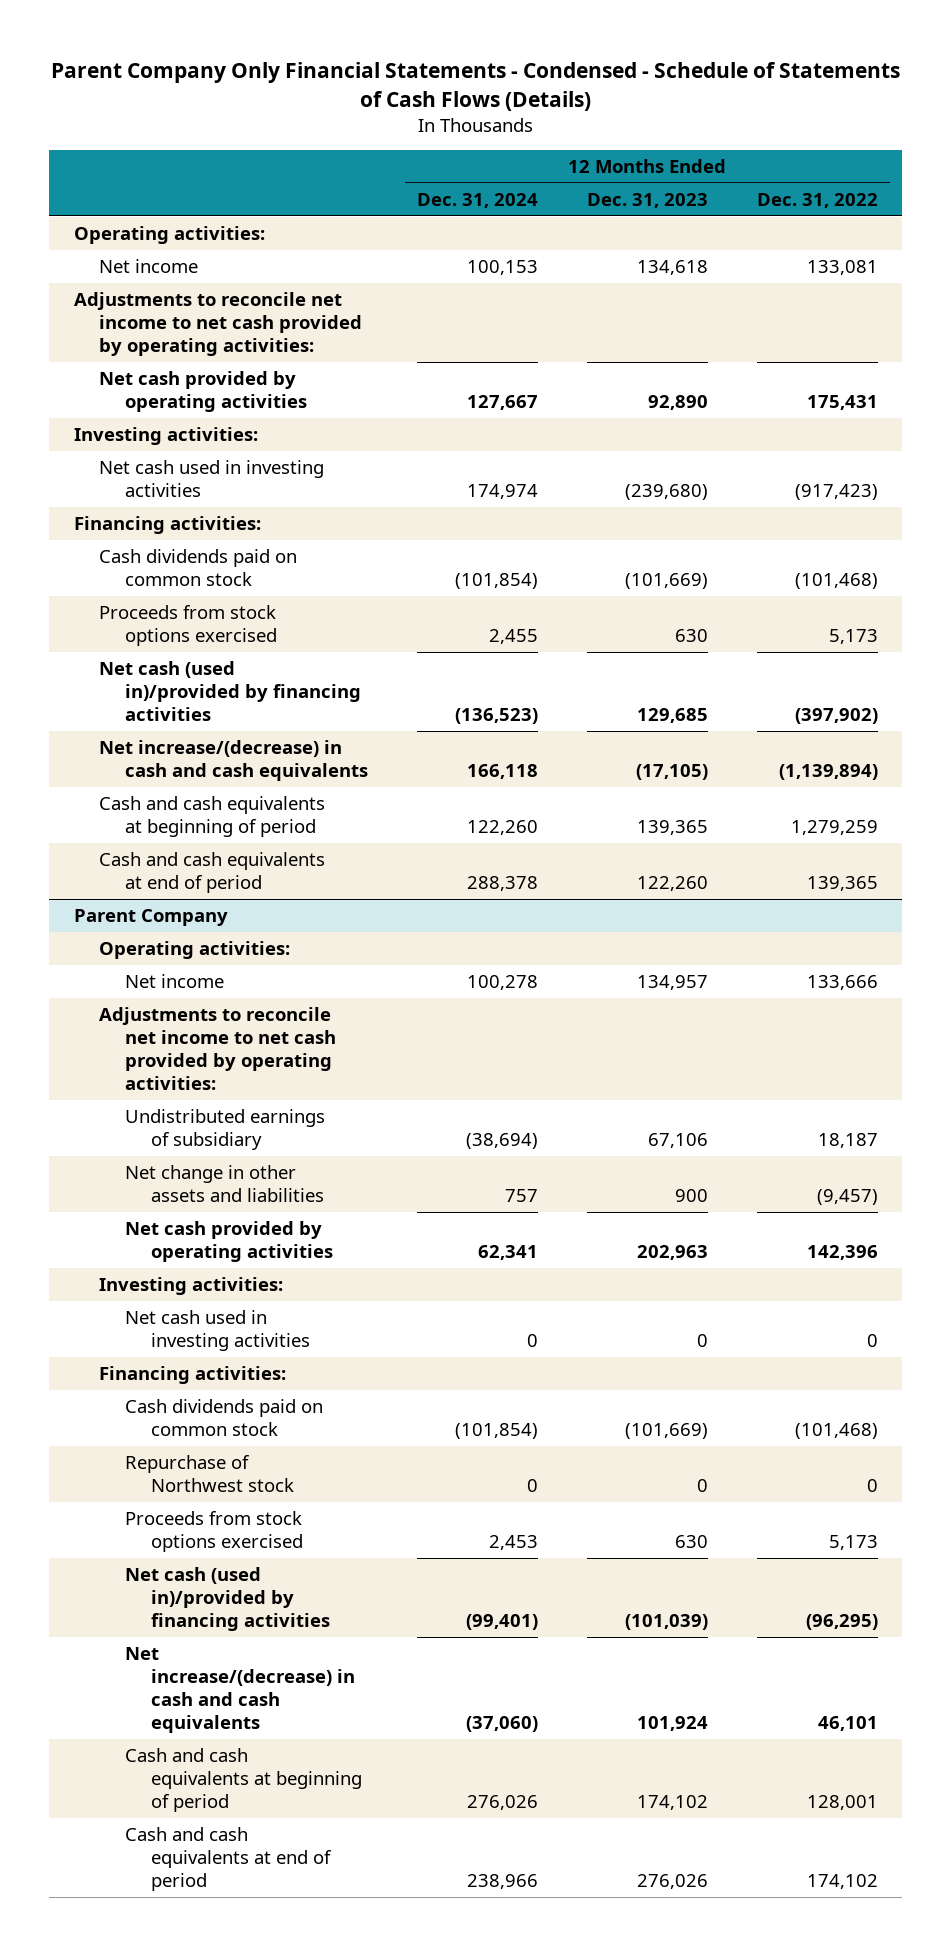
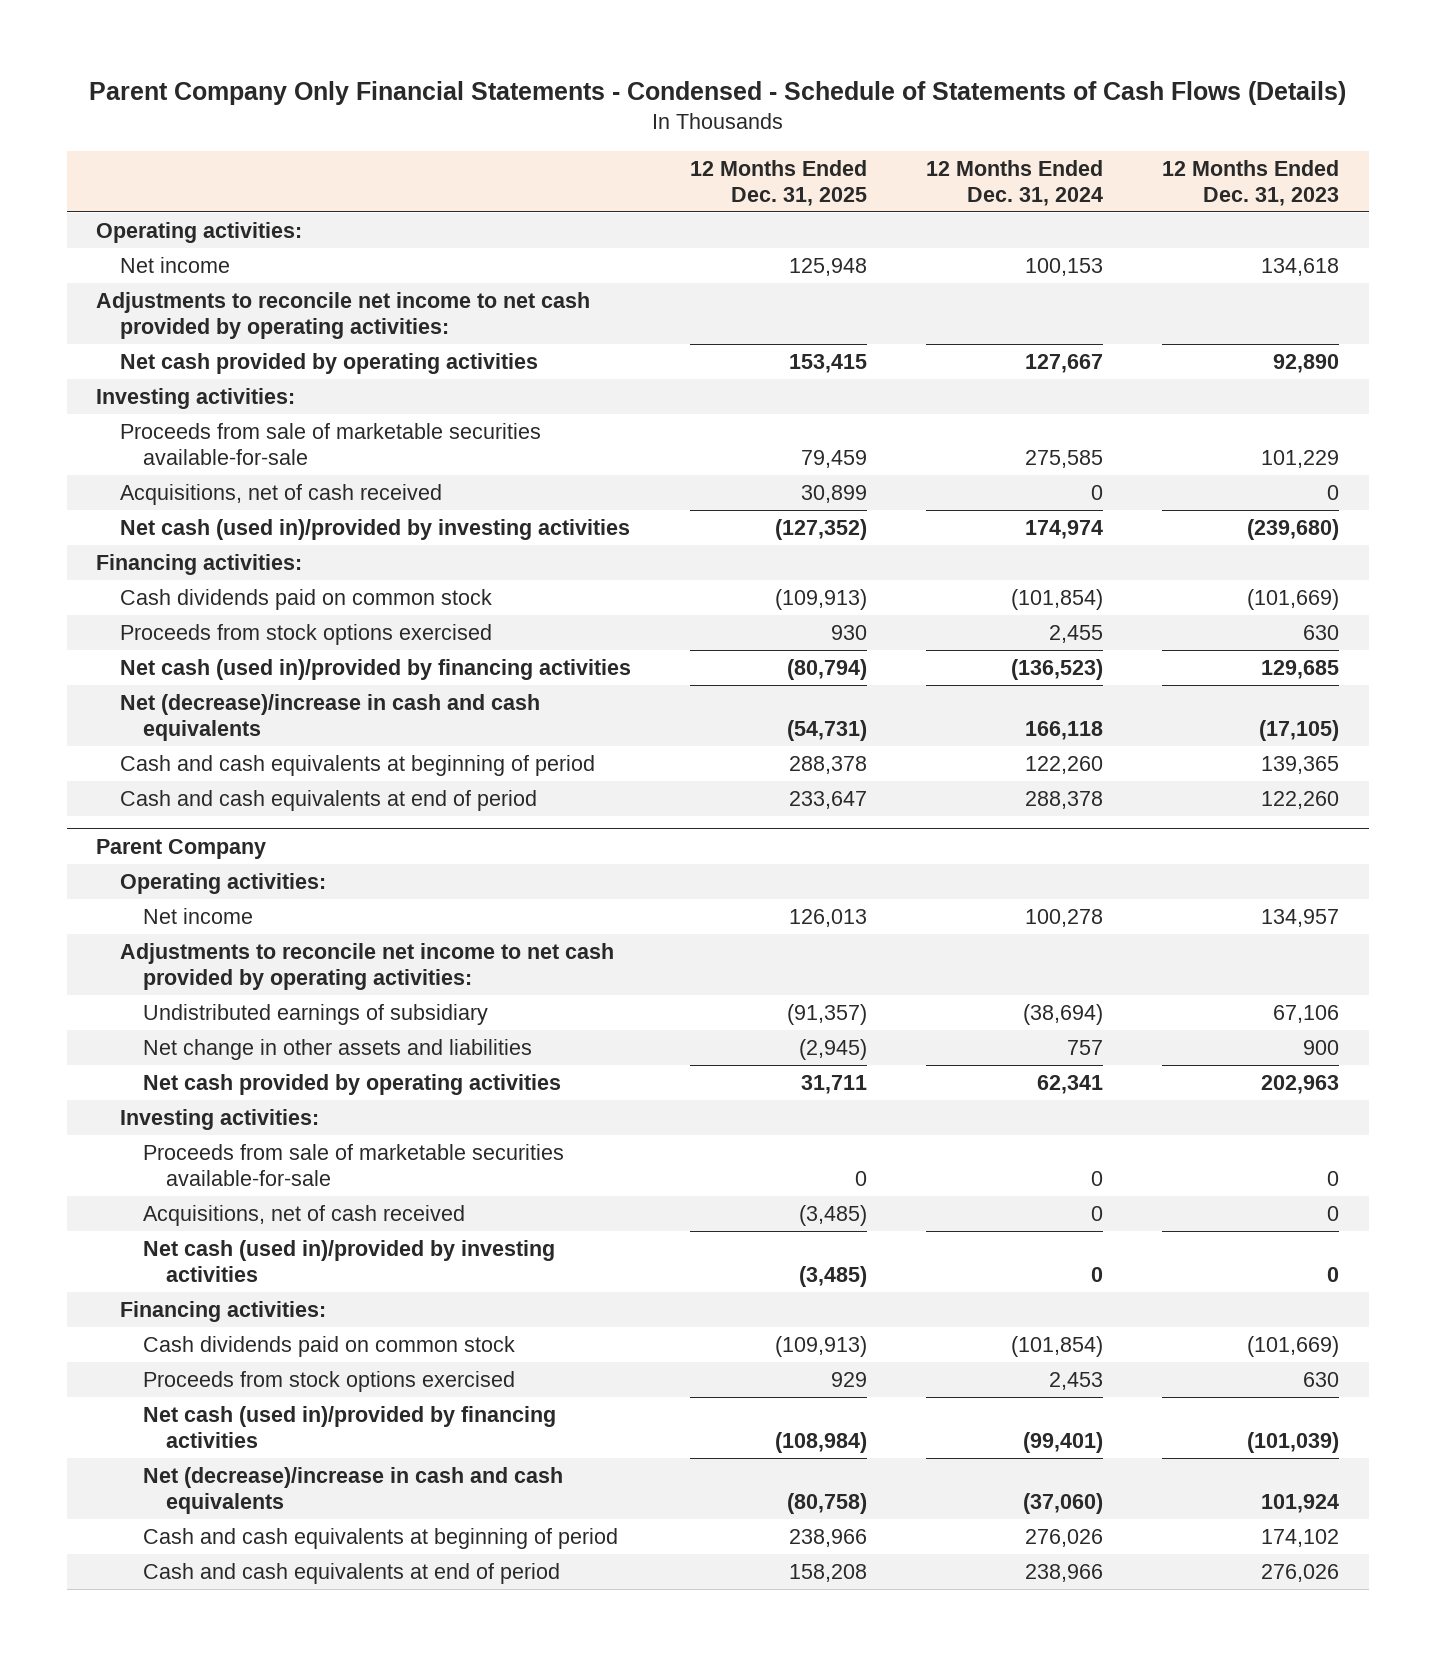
- | 12 Months Ended Dec. 31, 2024 | 12 Months Ended Dec. 31, 2023 | 12 Months Ended Dec. 31, 2022
+ | 12 Months Ended Dec. 31, 2025 | 12 Months Ended Dec. 31, 2024 | 12 Months Ended Dec. 31, 2023
- Net cash used in investing activities | 174,974 | (239,680) | (917,423)
+ Proceeds from sale of marketable securities available-for-sale | 79,459 | 275,585 | 101,229
+ Acquisitions, net of cash received | 30,899 | 0 | 0
+ Net cash (used in)/provided by investing activities | (127,352) | 174,974 | (239,680)
- Net increase/(decrease) in cash and cash equivalents | 166,118 | (17,105) | (1,139,894)
+ Net (decrease)/increase in cash and cash equivalents | (54,731) | 166,118 | (17,105)
@ Parent Company
- Net cash used in investing activities | 0 | 0 | 0
+ Proceeds from sale of marketable securities available-for-sale | 0 | 0 | 0
+ Acquisitions, net of cash received | (3,485) | 0 | 0
+ Net cash (used in)/provided by investing activities | (3,485) | 0 | 0
- Repurchase of Northwest stock | 0 | 0 | 0
- Net increase/(decrease) in cash and cash equivalents | (37,060) | 101,924 | 46,101
+ Net (decrease)/increase in cash and cash equivalents | (80,758) | (37,060) | 101,924

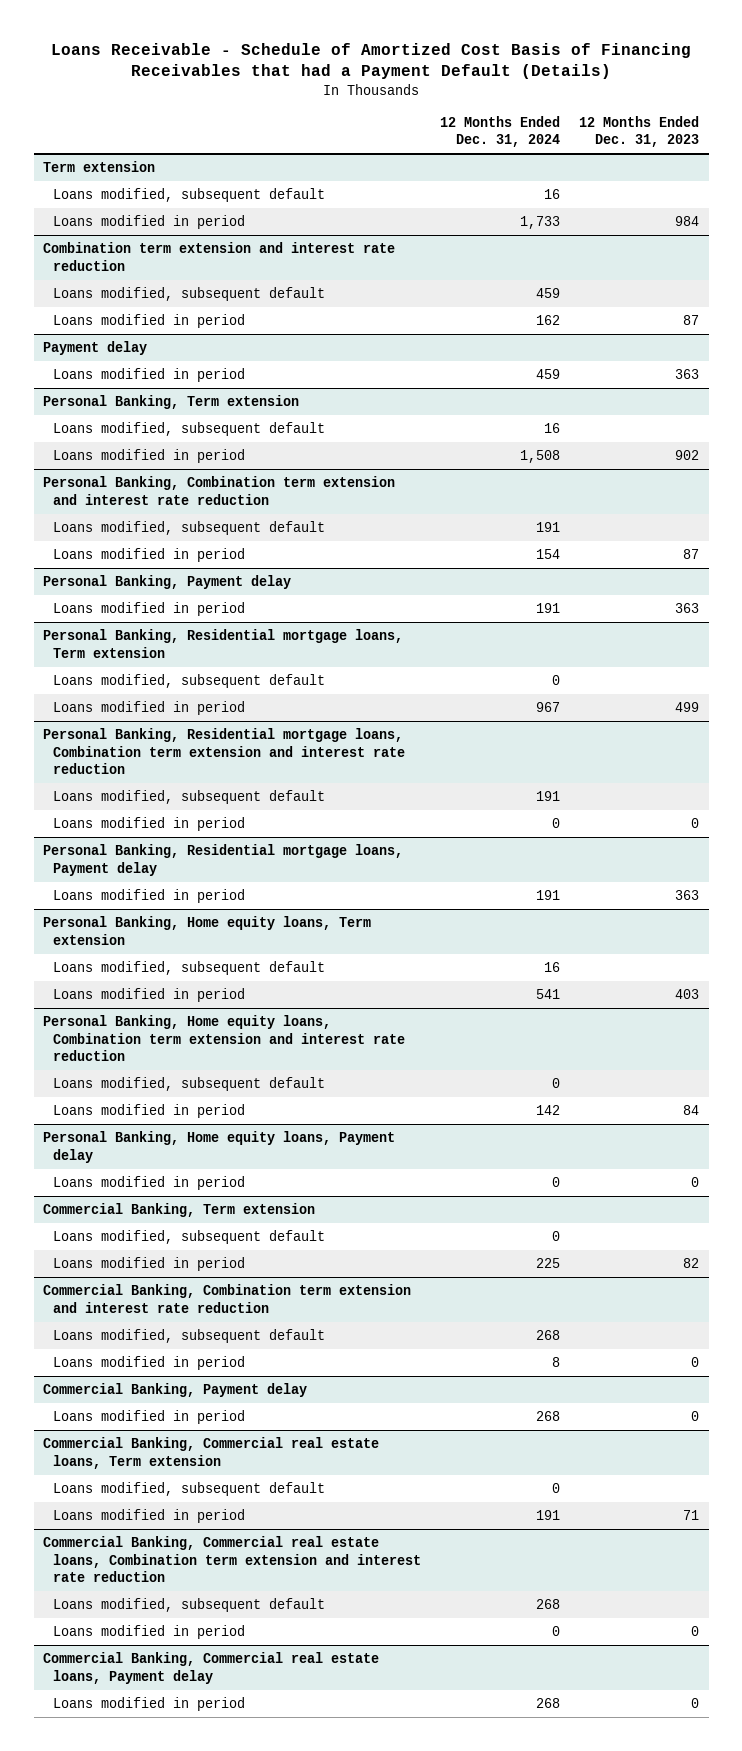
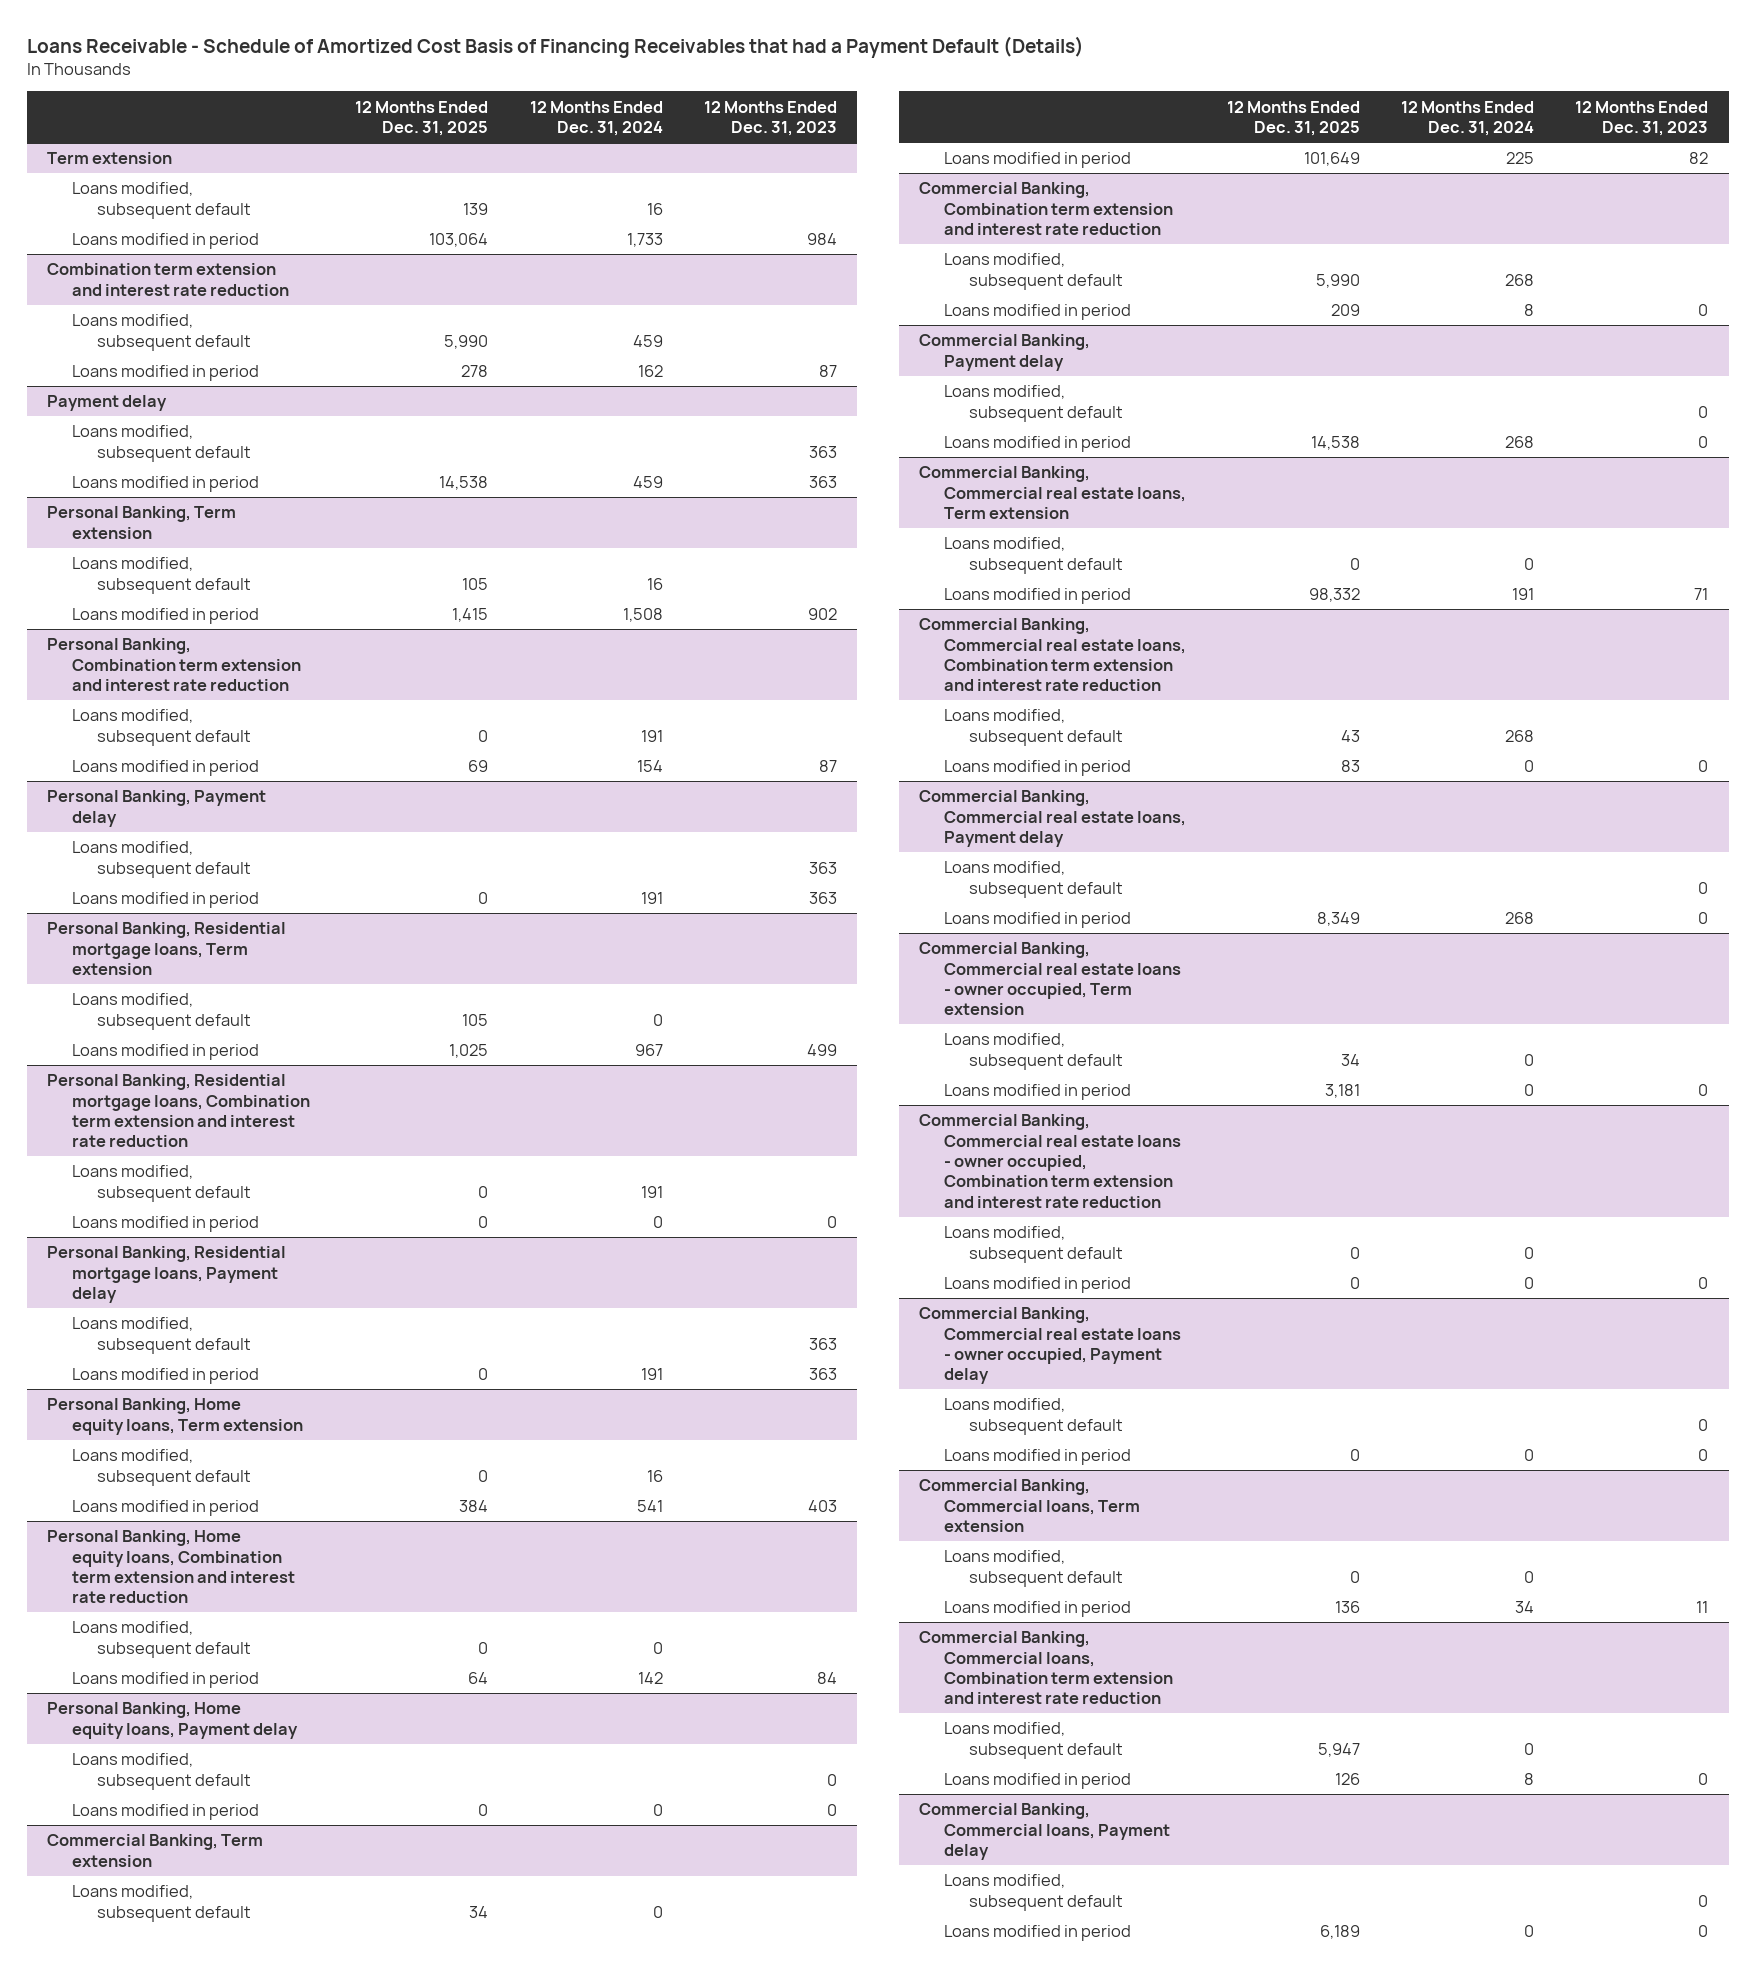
- | 12 Months Ended Dec. 31, 2024 | 12 Months Ended Dec. 31, 2023
+ | 12 Months Ended Dec. 31, 2025 | 12 Months Ended Dec. 31, 2024 | 12 Months Ended Dec. 31, 2023
@ Payment delay
+ Loans modified, subsequent default | | | 363
@ Personal Banking, Payment delay
+ Loans modified, subsequent default | | | 363
@ Personal Banking, Residential mortgage loans, Payment delay
+ Loans modified, subsequent default | | | 363
@ Personal Banking, Home equity loans, Payment delay
+ Loans modified, subsequent default | | | 0
@ Commercial Banking, Payment delay
+ Loans modified, subsequent default | | | 0
@ Commercial Banking, Commercial real estate loans, Payment delay
+ Loans modified, subsequent default | | | 0
+ Commercial Banking, Commercial real estate loans - owner occupied, Term extension
+ Loans modified, subsequent default | 34 | 0 |
+ Loans modified in period | 3,181 | 0 | 0
+ Commercial Banking, Commercial real estate loans - owner occupied, Combination term extension and interest rate reduction
+ Loans modified, subsequent default | 0 | 0 |
+ Loans modified in period | 0 | 0 | 0
+ Commercial Banking, Commercial real estate loans - owner occupied, Payment delay
+ Loans modified, subsequent default | | | 0
+ Loans modified in period | 0 | 0 | 0
+ Commercial Banking, Commercial loans, Term extension
+ Loans modified, subsequent default | 0 | 0 |
+ Loans modified in period | 136 | 34 | 11
+ Commercial Banking, Commercial loans, Combination term extension and interest rate reduction
+ Loans modified, subsequent default | 5,947 | 0 |
+ Loans modified in period | 126 | 8 | 0
+ Commercial Banking, Commercial loans, Payment delay
+ Loans modified, subsequent default | | | 0
+ Loans modified in period | 6,189 | 0 | 0

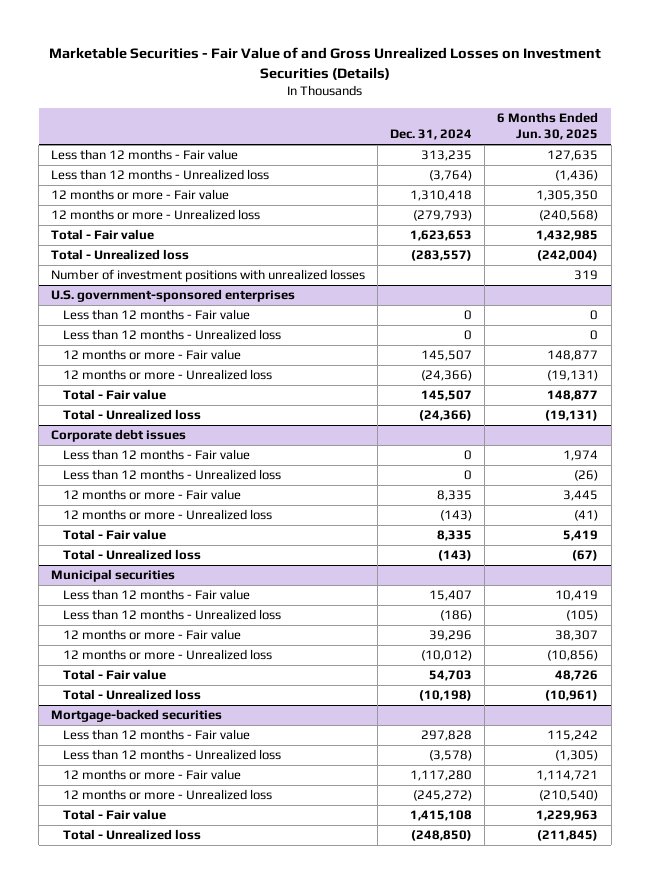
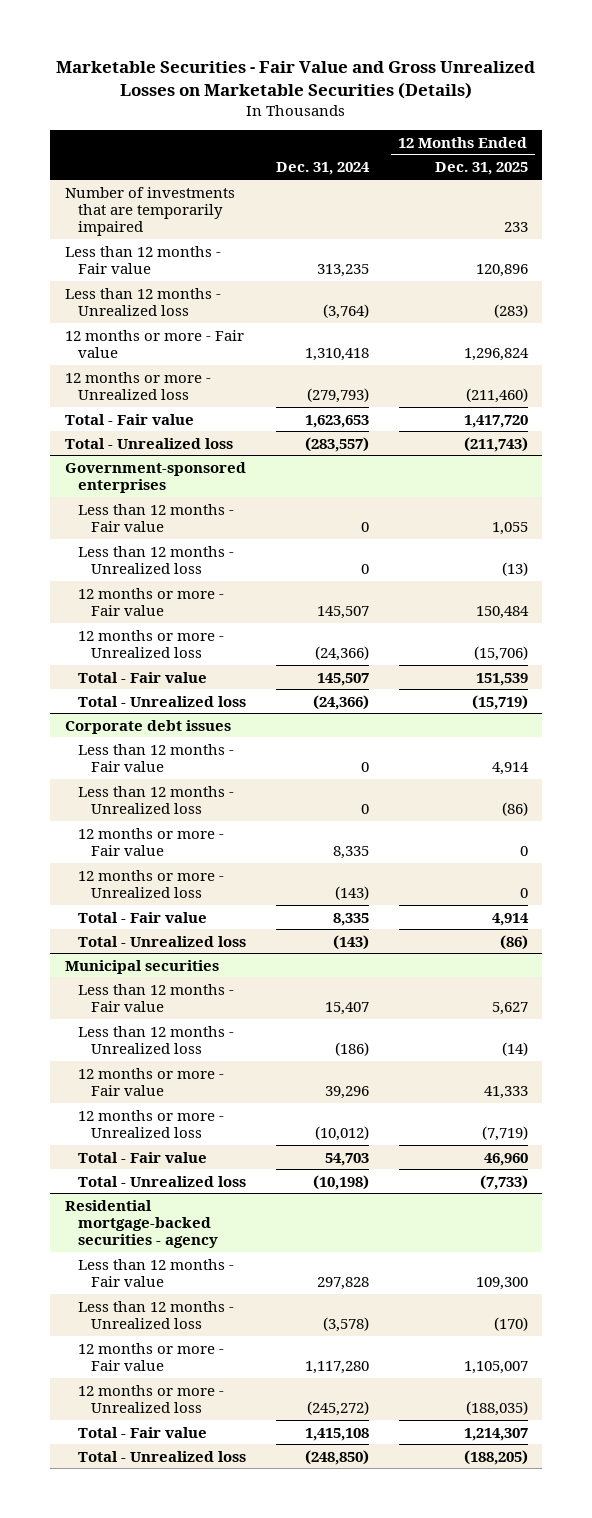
- Marketable Securities - Fair Value of and Gross Unrealized Losses on Investment Securities (Details)
+ Marketable Securities - Fair Value and Gross Unrealized Losses on Marketable Securities (Details)
- | Dec. 31, 2024 | 6 Months Ended Jun. 30, 2025
+ | Dec. 31, 2024 | 12 Months Ended Dec. 31, 2025
+ Number of investments that are temporarily impaired | | 233
- Number of investment positions with unrealized losses | | 319
- U.S. government-sponsored enterprises
+ Government-sponsored enterprises
- Mortgage-backed securities
+ Residential mortgage-backed securities - agency

